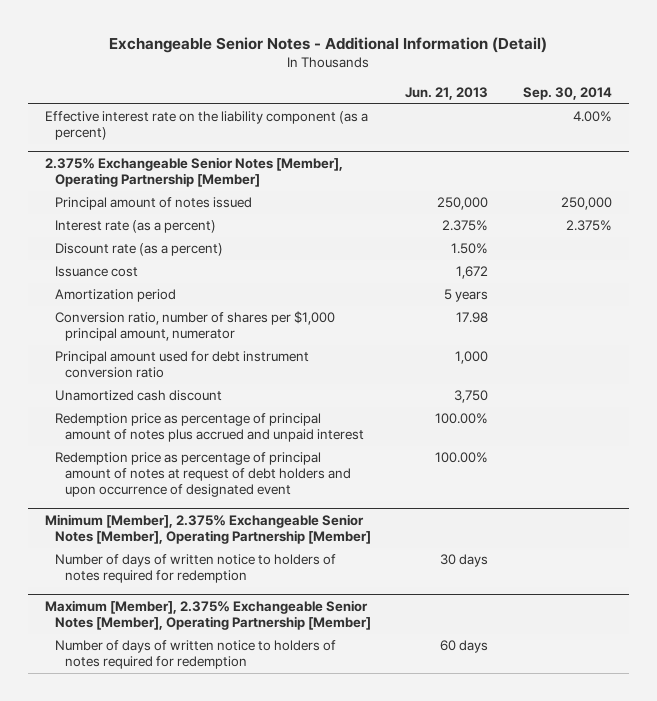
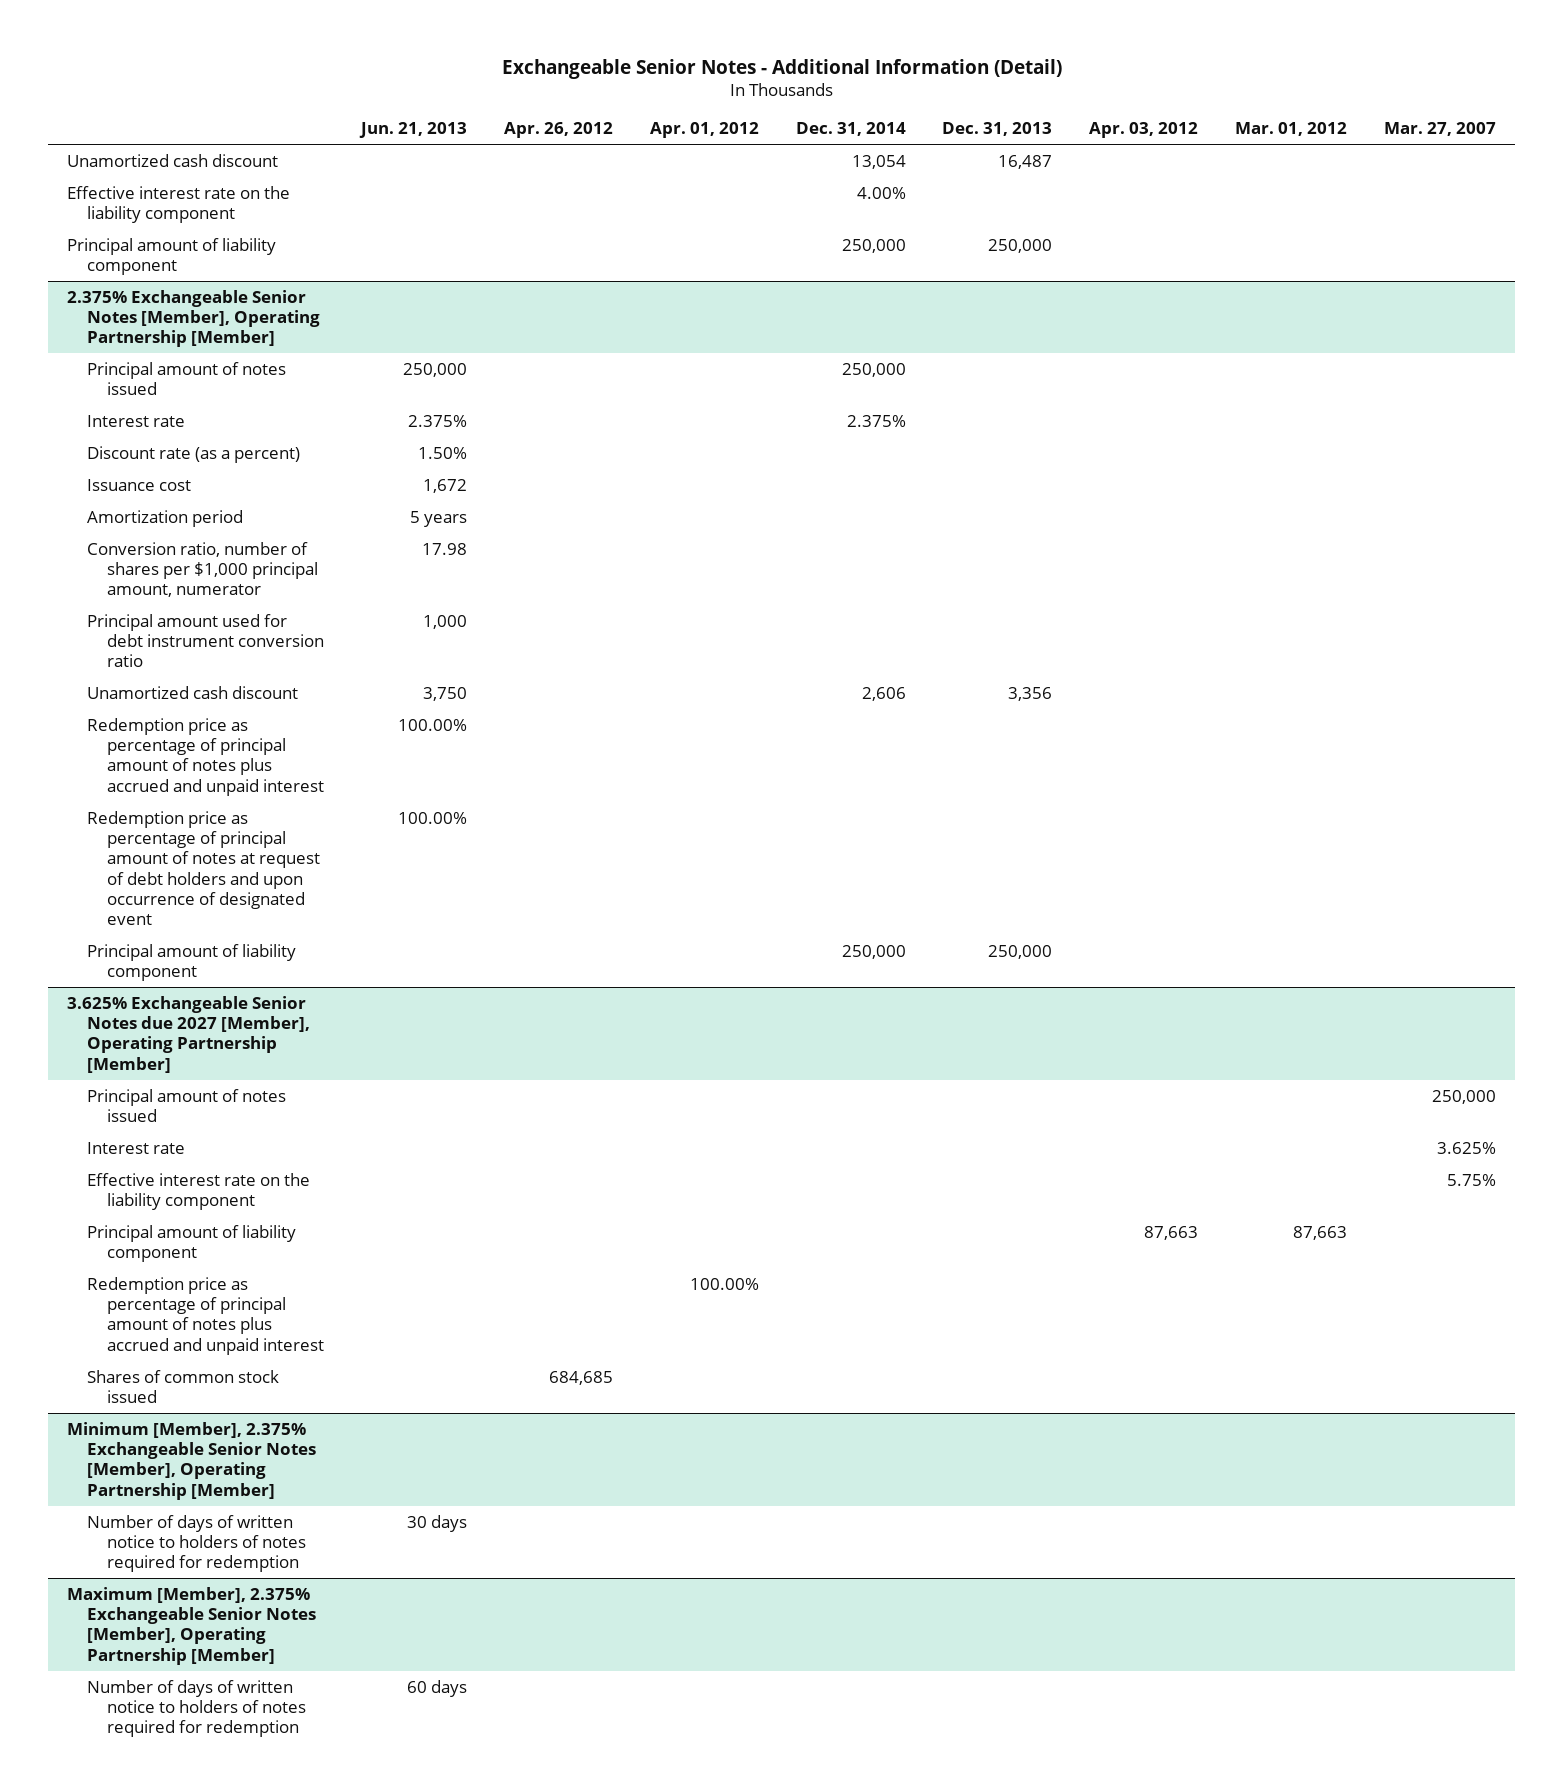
- | Jun. 21, 2013 | Sep. 30, 2014
+ | Jun. 21, 2013 | Apr. 26, 2012 | Apr. 01, 2012 | Dec. 31, 2014 | Dec. 31, 2013 | Apr. 03, 2012 | Mar. 01, 2012 | Mar. 27, 2007
- Effective interest rate on the liability component (as a percent) | | 4.00%
+ Unamortized cash discount | | | | 13,054 | 16,487 | | |
+ Effective interest rate on the liability component | | | | 4.00% | | | |
+ Principal amount of liability component | | | | 250,000 | 250,000 | | |
@ 2.375% Exchangeable Senior Notes [Member], Operating Partnership [Member]
- Interest rate (as a percent) | 2.375% | 2.375%
+ Interest rate | 2.375% | | | 2.375% | | | |
+ Principal amount of liability component | | | | 250,000 | 250,000 | | |
+ 3.625% Exchangeable Senior Notes due 2027 [Member], Operating Partnership [Member]
+ Principal amount of notes issued | | | | | | | | 250,000
+ Interest rate | | | | | | | | 3.625%
+ Effective interest rate on the liability component | | | | | | | | 5.75%
+ Principal amount of liability component | | | | | | 87,663 | 87,663 |
+ Redemption price as percentage of principal amount of notes plus accrued and unpaid interest | | | 100.00% | | | | |
+ Shares of common stock issued | | 684,685 | | | | | |

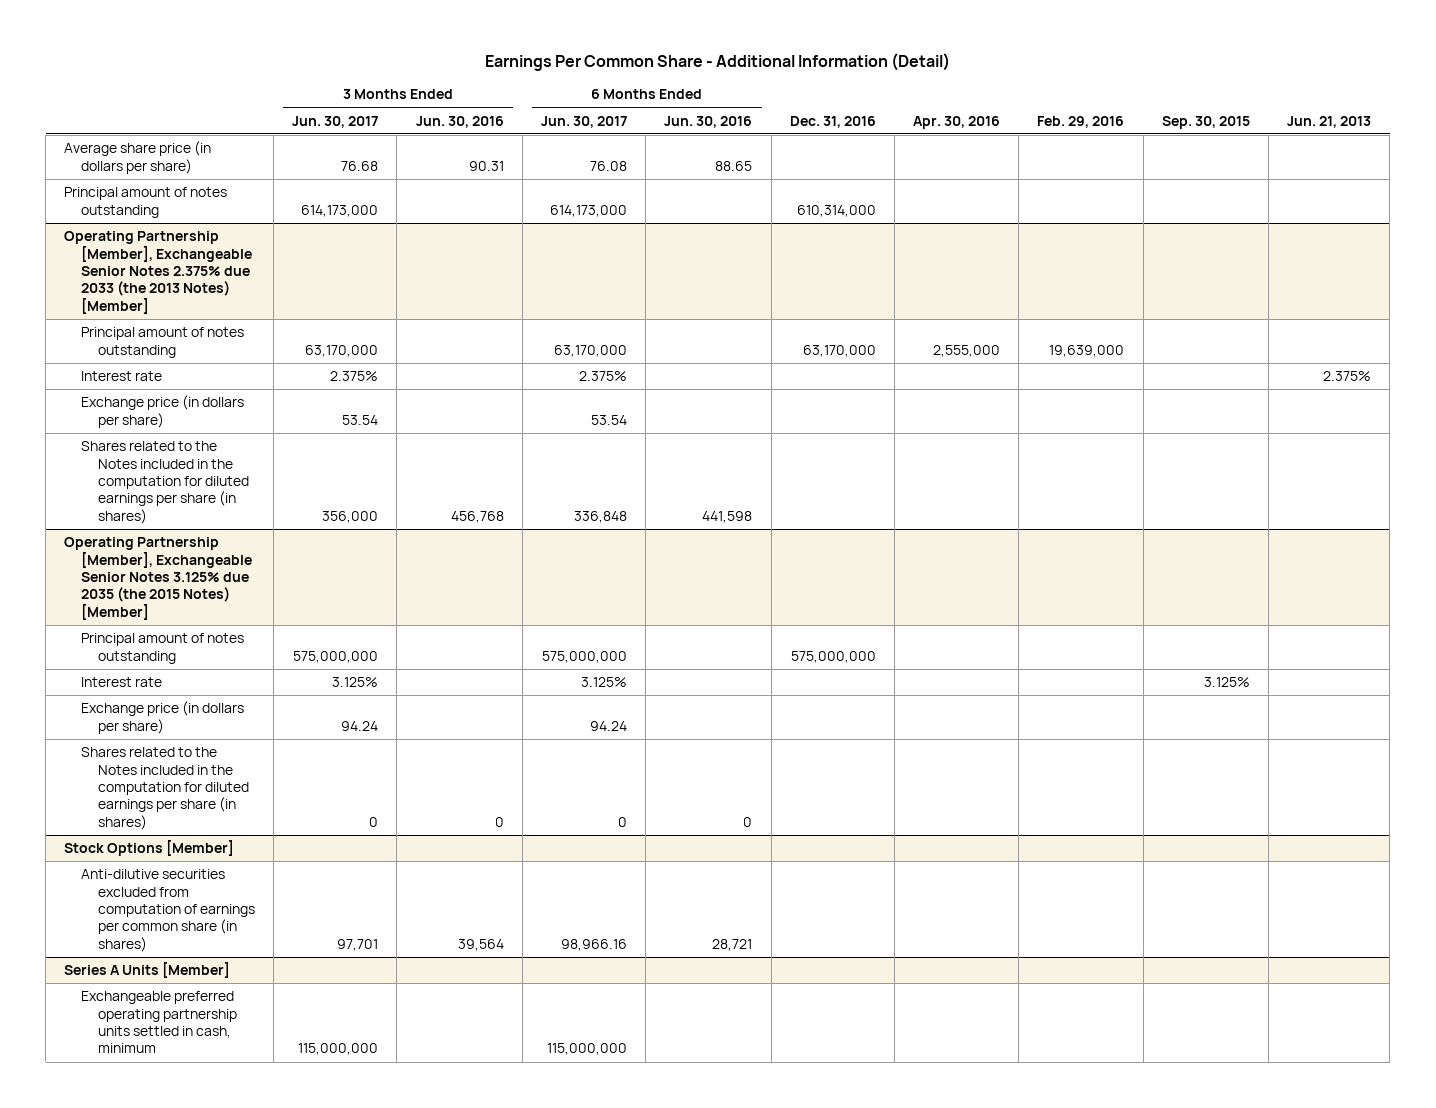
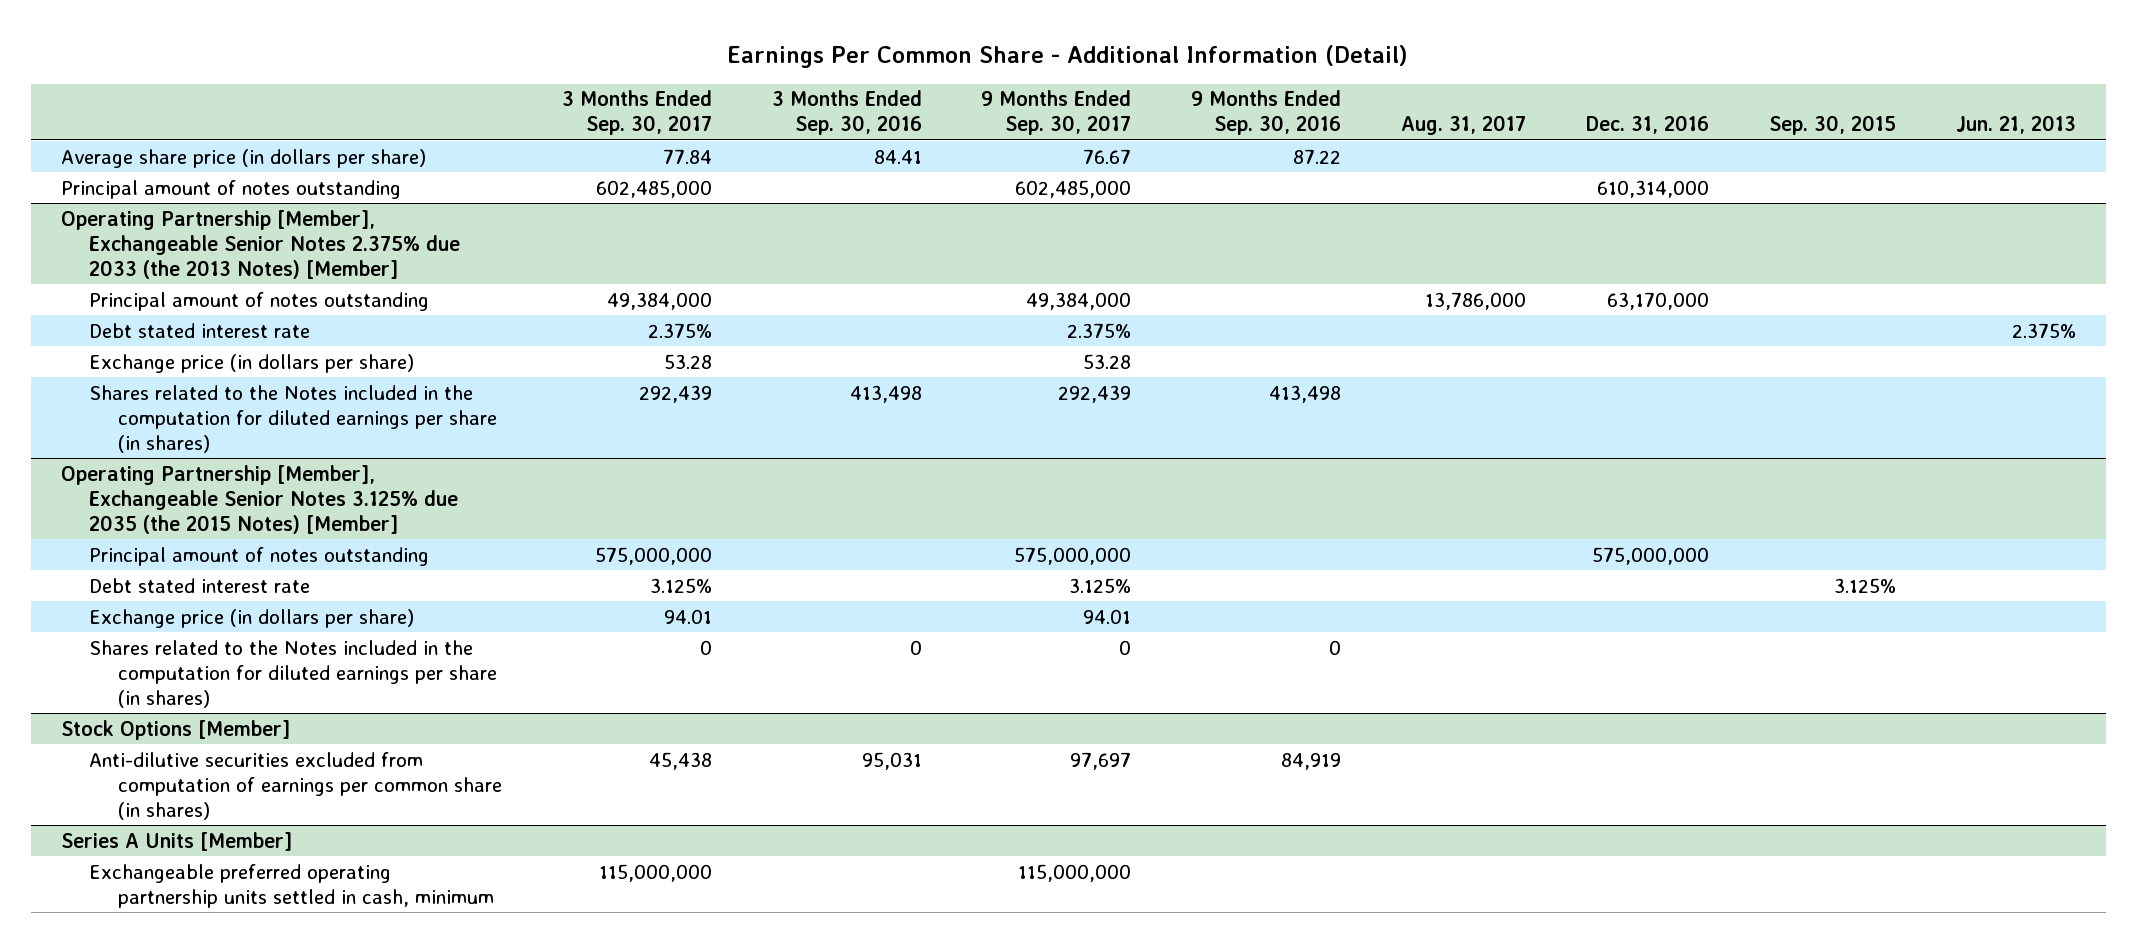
- | 3 Months Ended Jun. 30, 2017 | 3 Months Ended Jun. 30, 2016 | 6 Months Ended Jun. 30, 2017 | 6 Months Ended Jun. 30, 2016 | Dec. 31, 2016 | Apr. 30, 2016 | Feb. 29, 2016 | Sep. 30, 2015 | Jun. 21, 2013
+ | 3 Months Ended Sep. 30, 2017 | 3 Months Ended Sep. 30, 2016 | 9 Months Ended Sep. 30, 2017 | 9 Months Ended Sep. 30, 2016 | Aug. 31, 2017 | Dec. 31, 2016 | Sep. 30, 2015 | Jun. 21, 2013
@ Operating Partnership [Member], Exchangeable Senior Notes 2.375% due 2033 (the 2013 Notes) [Member]
- Interest rate | 2.375% | | 2.375% | | | | | | 2.375%
+ Debt stated interest rate | 2.375% | | 2.375% | | | | | 2.375%
@ Operating Partnership [Member], Exchangeable Senior Notes 3.125% due 2035 (the 2015 Notes) [Member]
- Interest rate | 3.125% | | 3.125% | | | | | 3.125% |
+ Debt stated interest rate | 3.125% | | 3.125% | | | | 3.125% |

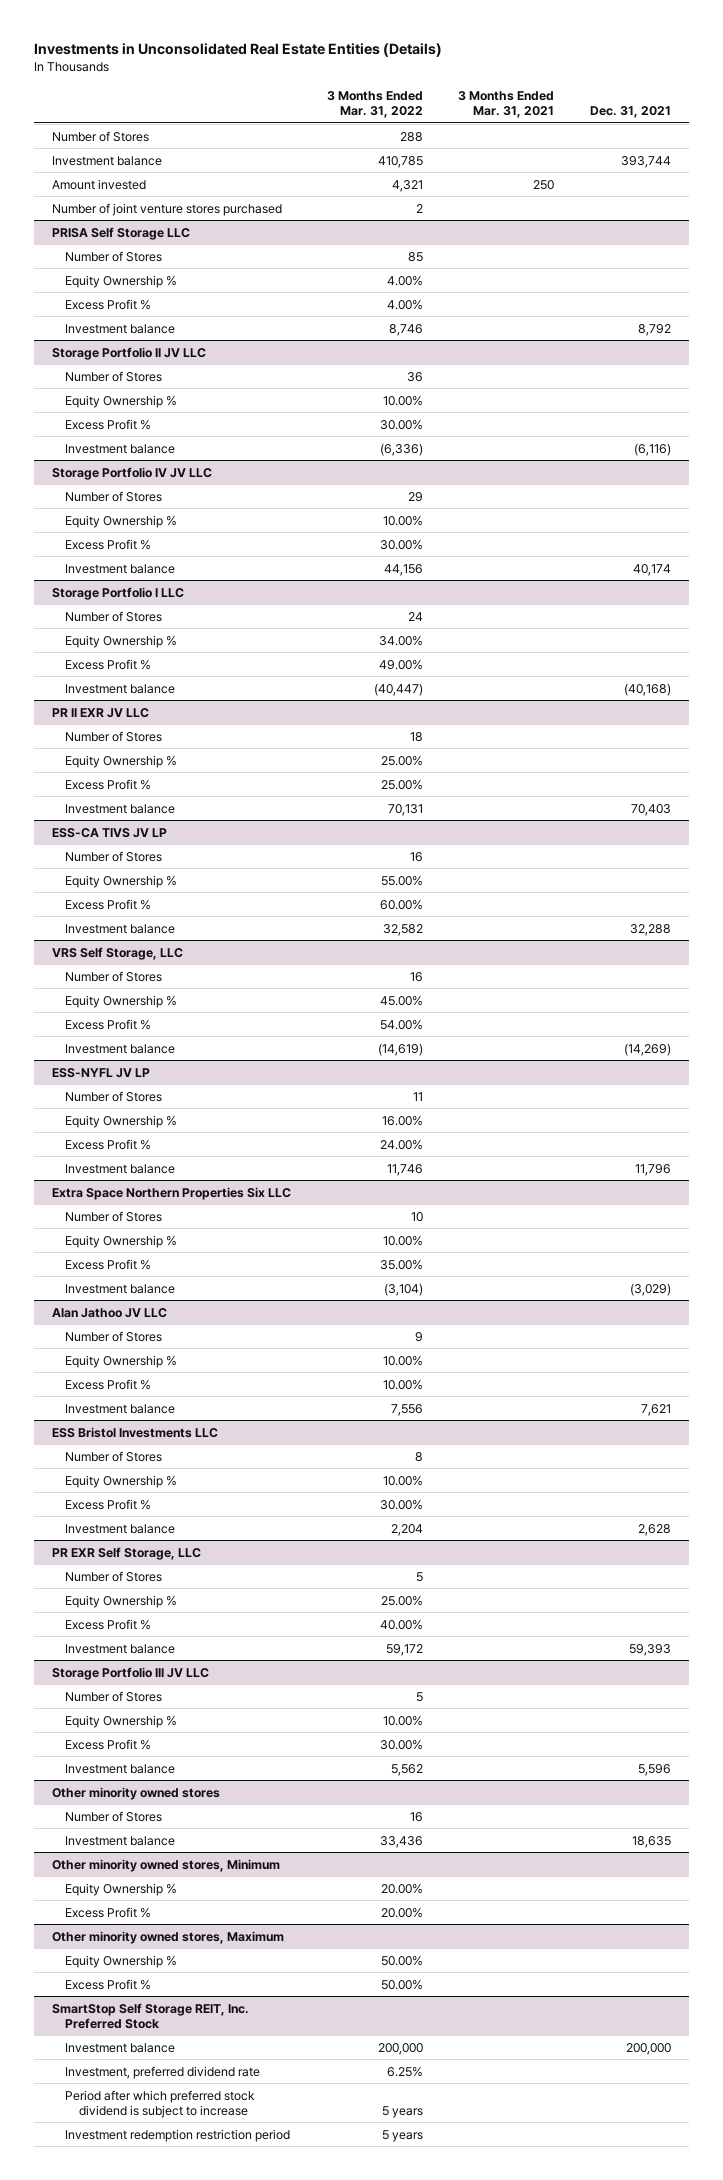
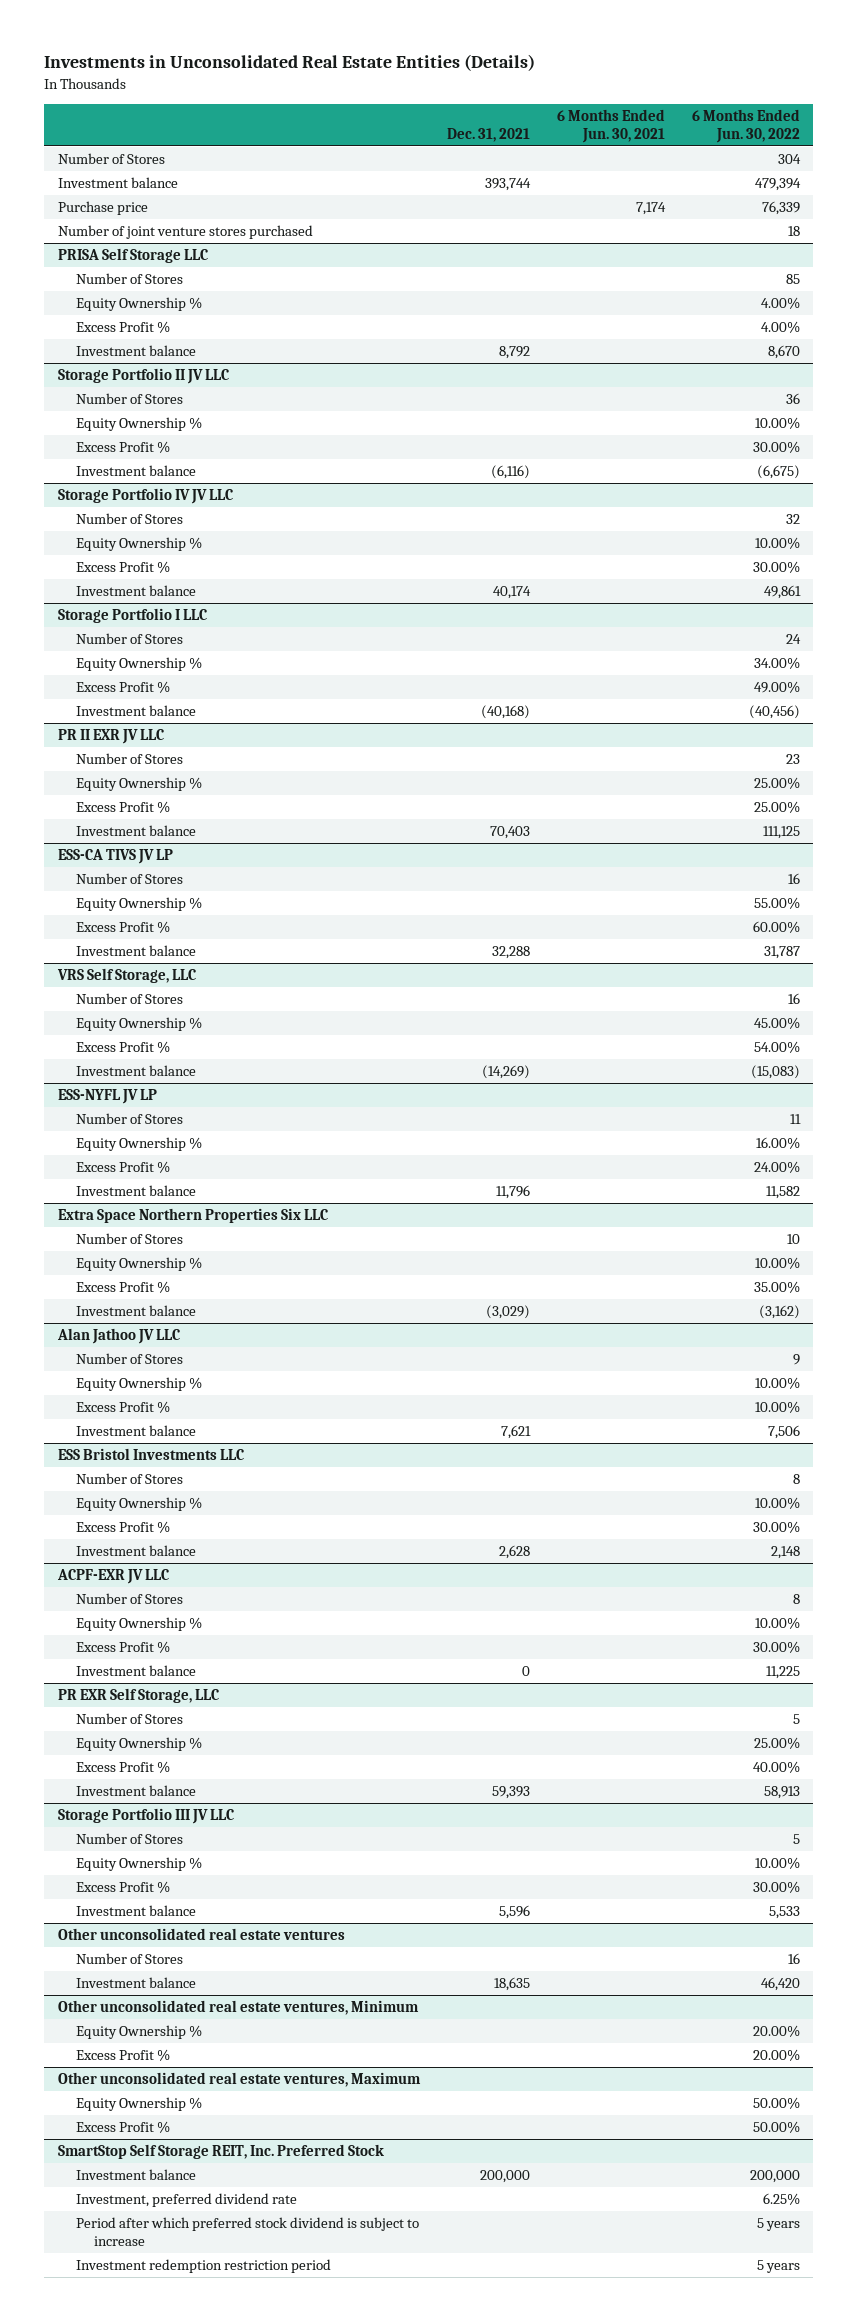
- | 3 Months Ended Mar. 31, 2022 | 3 Months Ended Mar. 31, 2021 | Dec. 31, 2021
+ | Dec. 31, 2021 | 6 Months Ended Jun. 30, 2021 | 6 Months Ended Jun. 30, 2022
- Amount invested | 4,321 | 250 |
+ Purchase price | | 7,174 | 76,339
+ ACPF-EXR JV LLC
+ Number of Stores | | | 8
+ Equity Ownership % | | | 10.00%
+ Excess Profit % | | | 30.00%
+ Investment balance | 0 | | 11,225
- Other minority owned stores
+ Other unconsolidated real estate ventures
- Other minority owned stores, Minimum
- Equity Ownership % | 20.00% | |
- Excess Profit % | 20.00% | |
- Other minority owned stores, Maximum
- Equity Ownership % | 50.00% | |
- Excess Profit % | 50.00% | |
+ Other unconsolidated real estate ventures, Minimum
+ Equity Ownership % | | | 20.00%
+ Excess Profit % | | | 20.00%
+ Other unconsolidated real estate ventures, Maximum
+ Equity Ownership % | | | 50.00%
+ Excess Profit % | | | 50.00%

